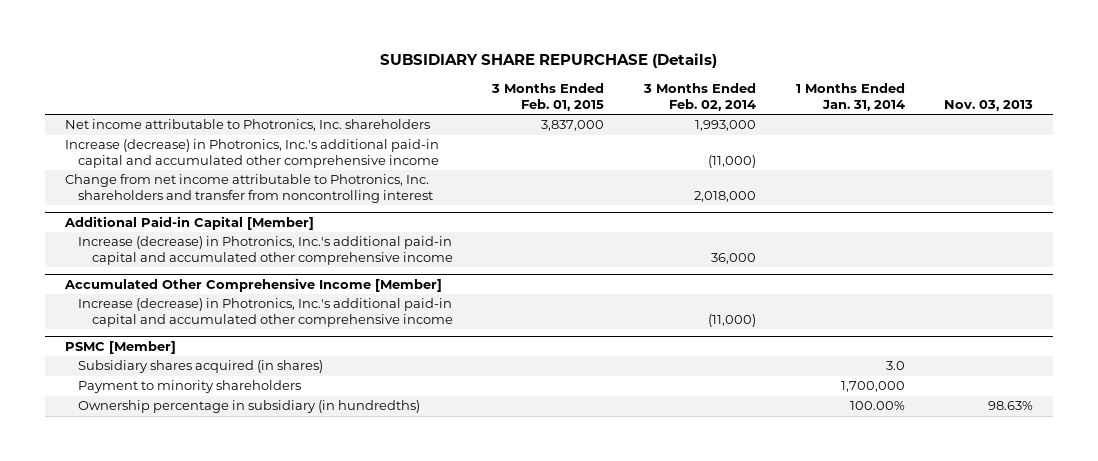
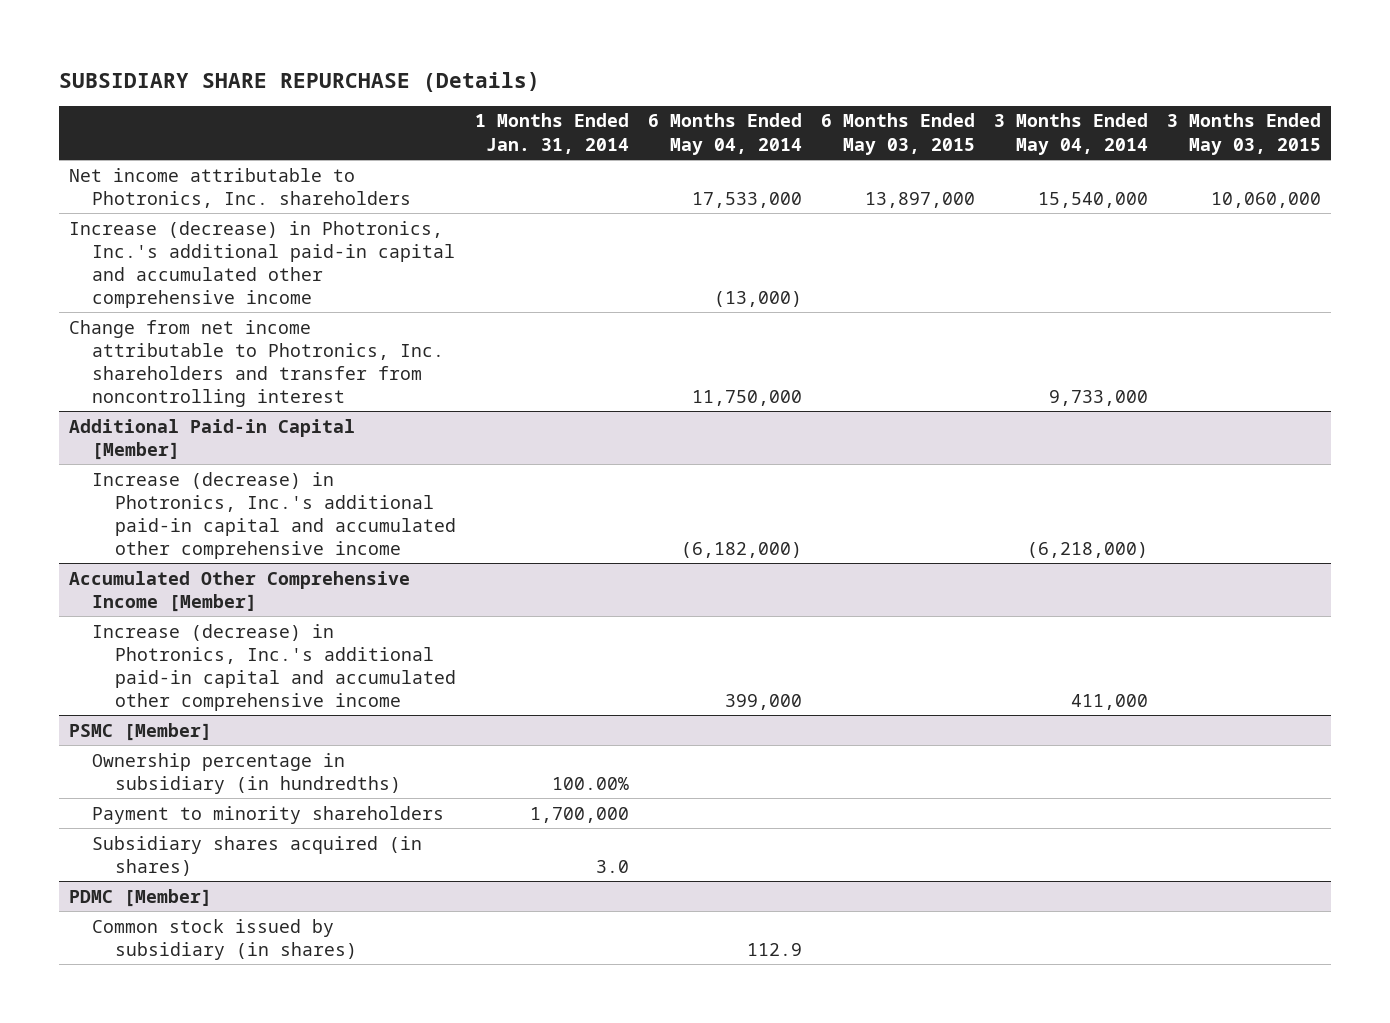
- | 3 Months Ended Feb. 01, 2015 | 3 Months Ended Feb. 02, 2014 | 1 Months Ended Jan. 31, 2014 | Nov. 03, 2013
+ | 1 Months Ended Jan. 31, 2014 | 6 Months Ended May 04, 2014 | 6 Months Ended May 03, 2015 | 3 Months Ended May 04, 2014 | 3 Months Ended May 03, 2015
@ PSMC [Member]
moved down: Payment to minority shareholders | 1,700,000 | | | |
moved down: Subsidiary shares acquired (in shares) | 3.0 | | | |
+ PDMC [Member]
+ Common stock issued by subsidiary (in shares) | | 112.9 | | |

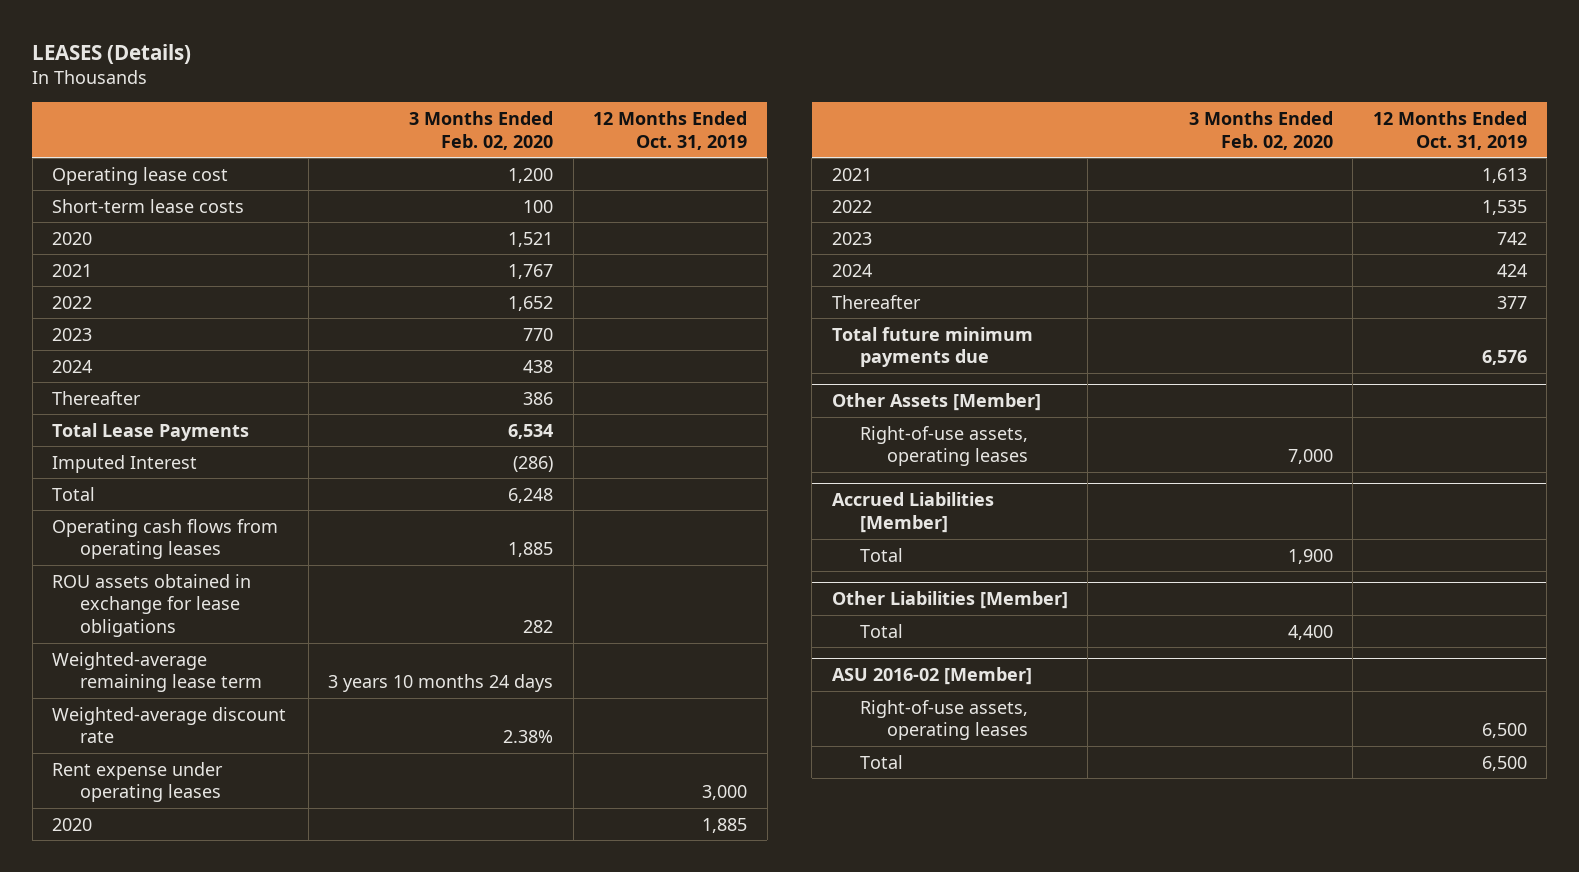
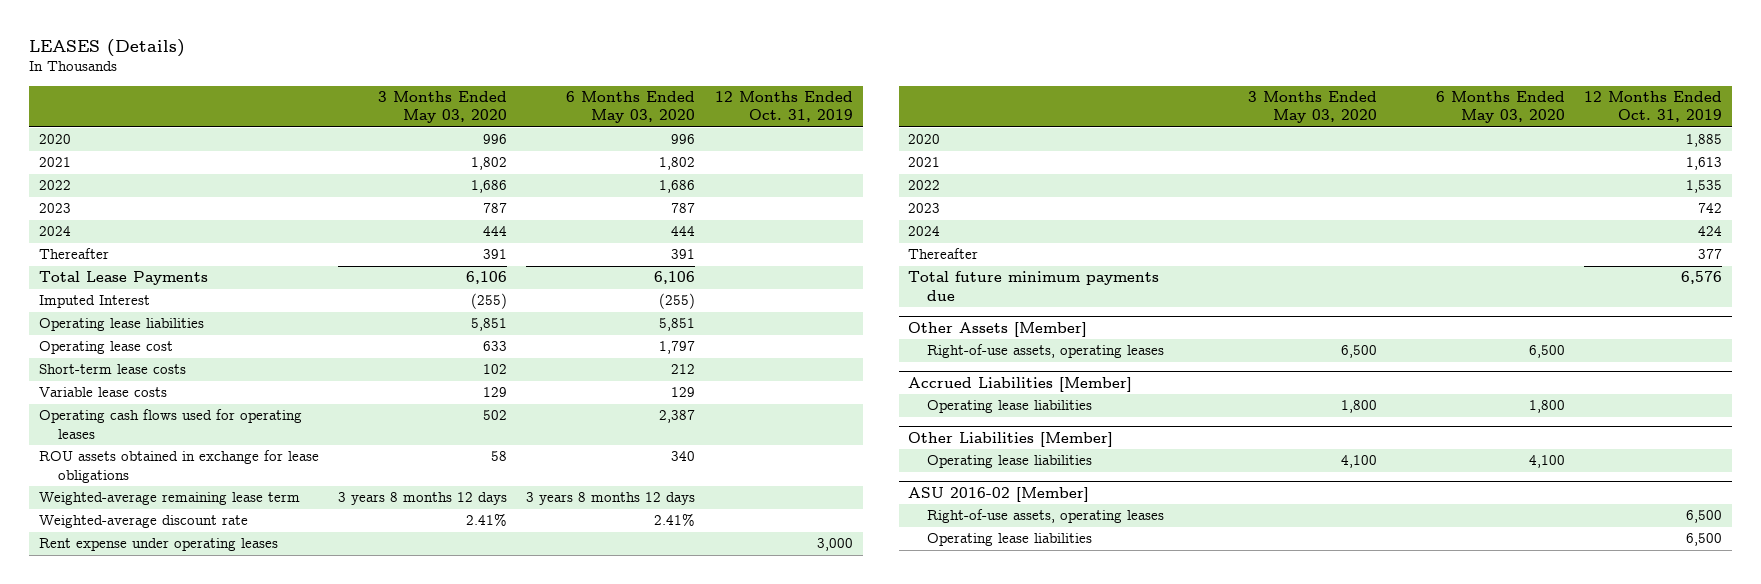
- | 3 Months Ended Feb. 02, 2020 | 12 Months Ended Oct. 31, 2019
+ | 3 Months Ended May 03, 2020 | 6 Months Ended May 03, 2020 | 12 Months Ended Oct. 31, 2019
- Total | 6,248 |
- Operating cash flows from operating leases | 1,885 |
+ Operating lease liabilities | 5,851 | 5,851 |
moved down: Operating lease cost | 633 | 1,797 |
moved down: Short-term lease costs | 102 | 212 |
+ Variable lease costs | 129 | 129 |
+ Operating cash flows used for operating leases | 502 | 2,387 |
@ Accrued Liabilities [Member]
- Total | 1,900 |
+ Operating lease liabilities | 1,800 | 1,800 |
@ Other Liabilities [Member]
- Total | 4,400 |
+ Operating lease liabilities | 4,100 | 4,100 |
@ ASU 2016-02 [Member]
- Total | | 6,500
+ Operating lease liabilities | | | 6,500

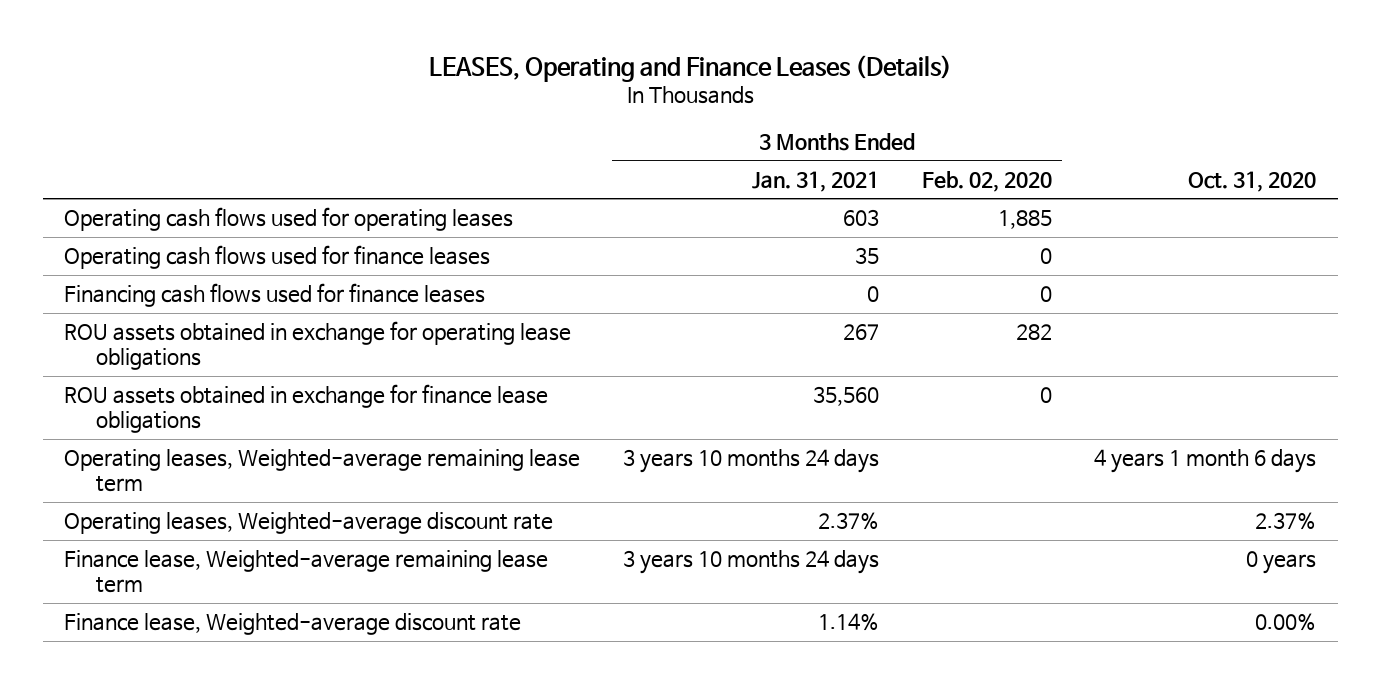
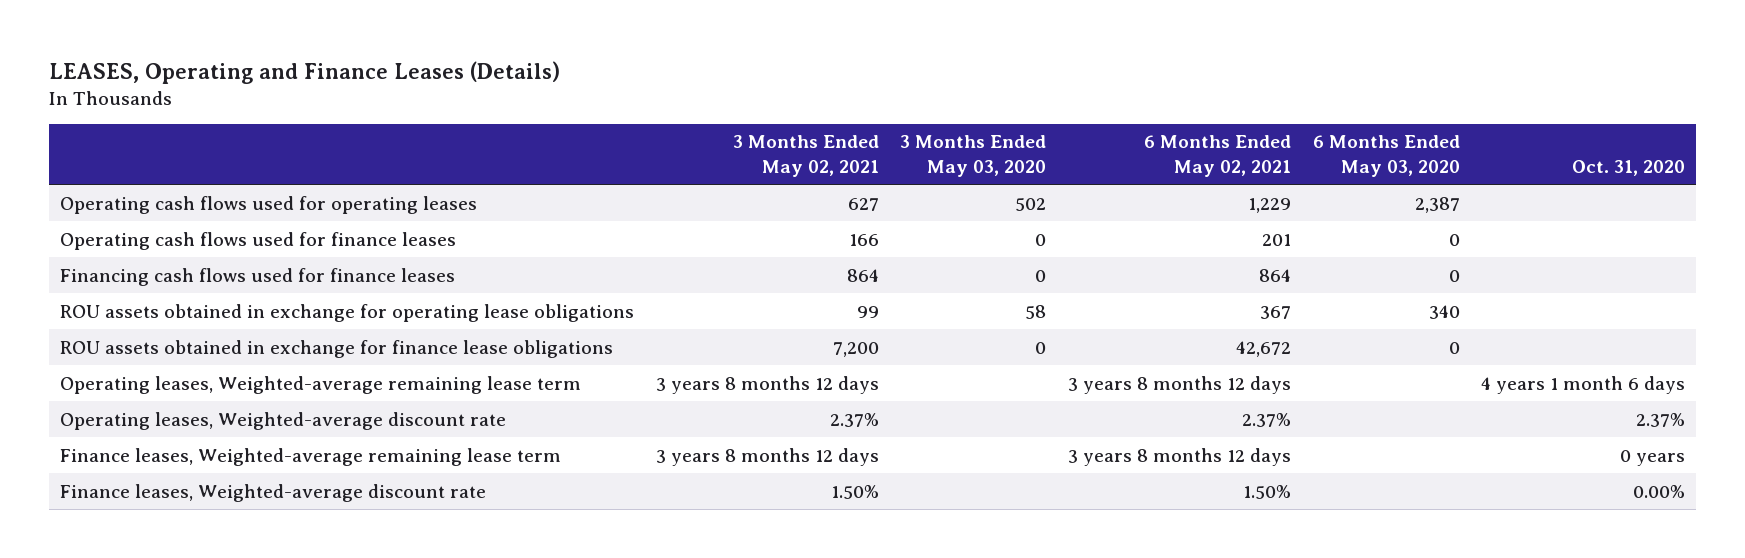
- | 3 Months Ended Jan. 31, 2021 | 3 Months Ended Feb. 02, 2020 | Oct. 31, 2020
+ | 3 Months Ended May 02, 2021 | 3 Months Ended May 03, 2020 | 6 Months Ended May 02, 2021 | 6 Months Ended May 03, 2020 | Oct. 31, 2020
- Finance lease, Weighted-average remaining lease term | 3 years 10 months 24 days | | 0 years
- Finance lease, Weighted-average discount rate | 1.14% | | 0.00%
+ Finance leases, Weighted-average remaining lease term | 3 years 8 months 12 days | | 3 years 8 months 12 days | | 0 years
+ Finance leases, Weighted-average discount rate | 1.50% | | 1.50% | | 0.00%

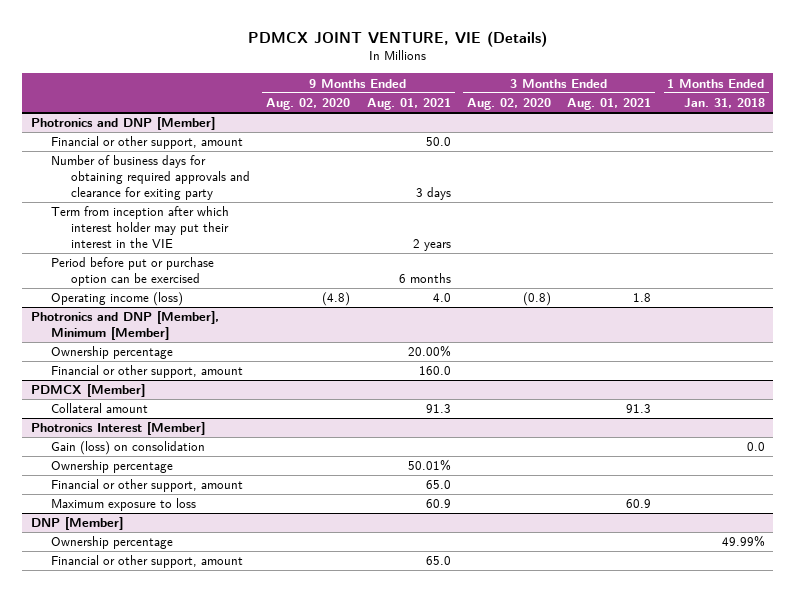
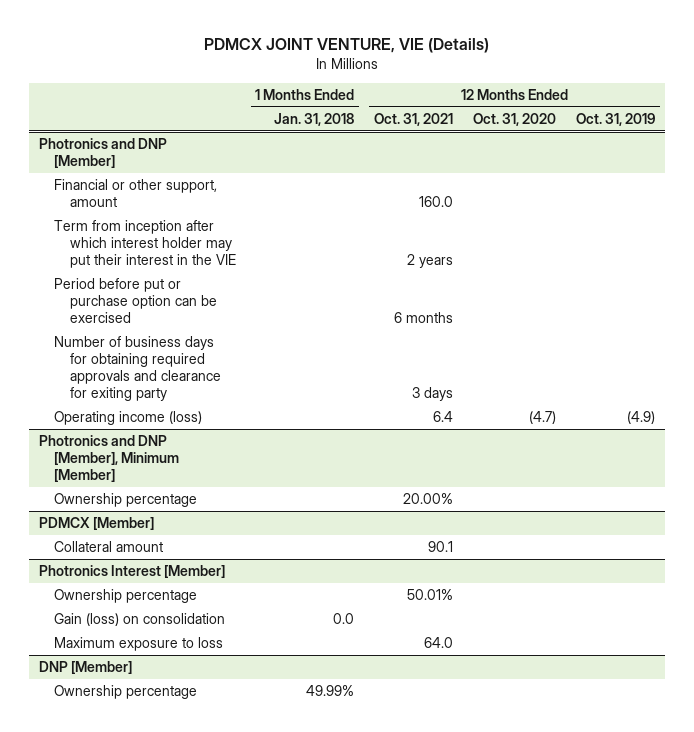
- | 9 Months Ended Aug. 02, 2020 | 9 Months Ended Aug. 01, 2021 | 3 Months Ended Aug. 02, 2020 | 3 Months Ended Aug. 01, 2021 | 1 Months Ended Jan. 31, 2018
+ | 1 Months Ended Jan. 31, 2018 | 12 Months Ended Oct. 31, 2021 | 12 Months Ended Oct. 31, 2020 | 12 Months Ended Oct. 31, 2019
@ Photronics and DNP [Member]
moved down: Number of business days for obtaining required approvals and clearance for exiting party | | 3 days | |
@ Photronics and DNP [Member], Minimum [Member]
- Financial or other support, amount | | 160.0 | | |
@ Photronics Interest [Member]
- Financial or other support, amount | | 65.0 | | |
moved down: Gain (loss) on consolidation | 0.0 | | |
@ DNP [Member]
- Financial or other support, amount | | 65.0 | | |

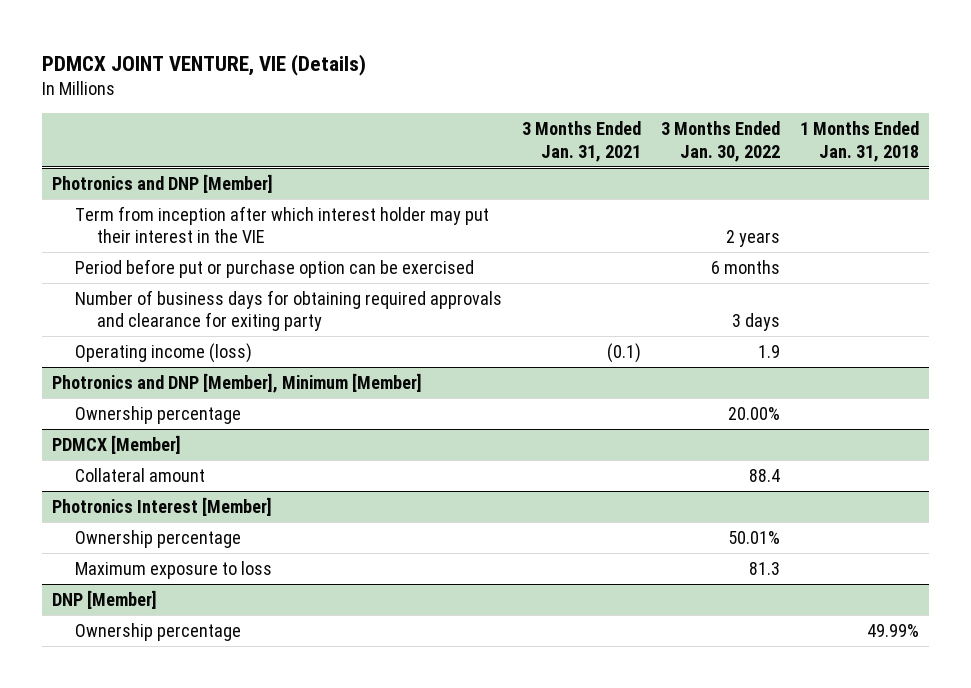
- | 1 Months Ended Jan. 31, 2018 | 12 Months Ended Oct. 31, 2021 | 12 Months Ended Oct. 31, 2020 | 12 Months Ended Oct. 31, 2019
+ | 3 Months Ended Jan. 31, 2021 | 3 Months Ended Jan. 30, 2022 | 1 Months Ended Jan. 31, 2018
@ Photronics and DNP [Member]
- Financial or other support, amount | | 160.0 | |
@ Photronics Interest [Member]
- Gain (loss) on consolidation | 0.0 | | |

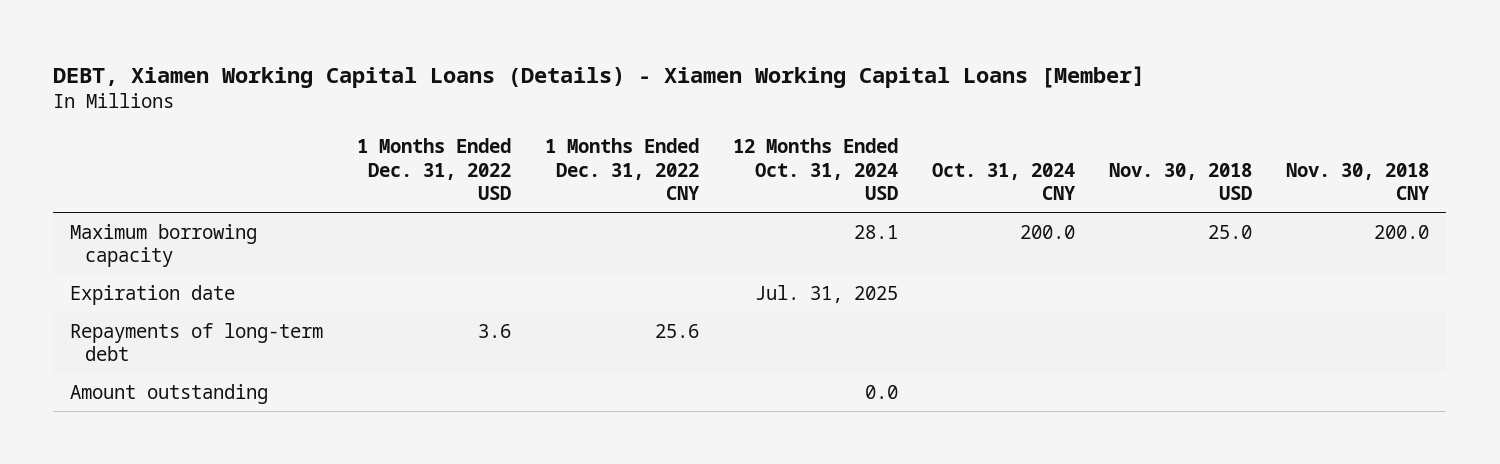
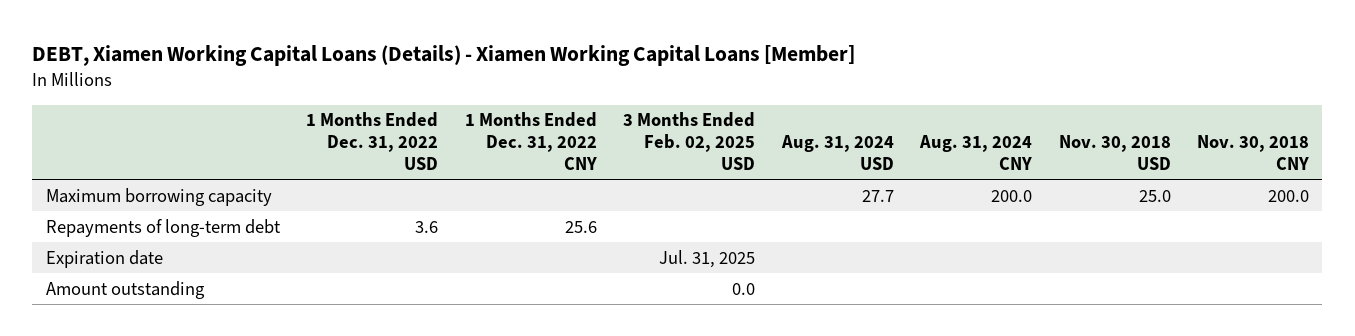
- | 1 Months Ended Dec. 31, 2022 USD | 1 Months Ended Dec. 31, 2022 CNY | 12 Months Ended Oct. 31, 2024 USD | Oct. 31, 2024 CNY | Nov. 30, 2018 USD | Nov. 30, 2018 CNY
+ | 1 Months Ended Dec. 31, 2022 USD | 1 Months Ended Dec. 31, 2022 CNY | 3 Months Ended Feb. 02, 2025 USD | Aug. 31, 2024 USD | Aug. 31, 2024 CNY | Nov. 30, 2018 USD | Nov. 30, 2018 CNY
moved down: Expiration date | | | Jul. 31, 2025 | | | |

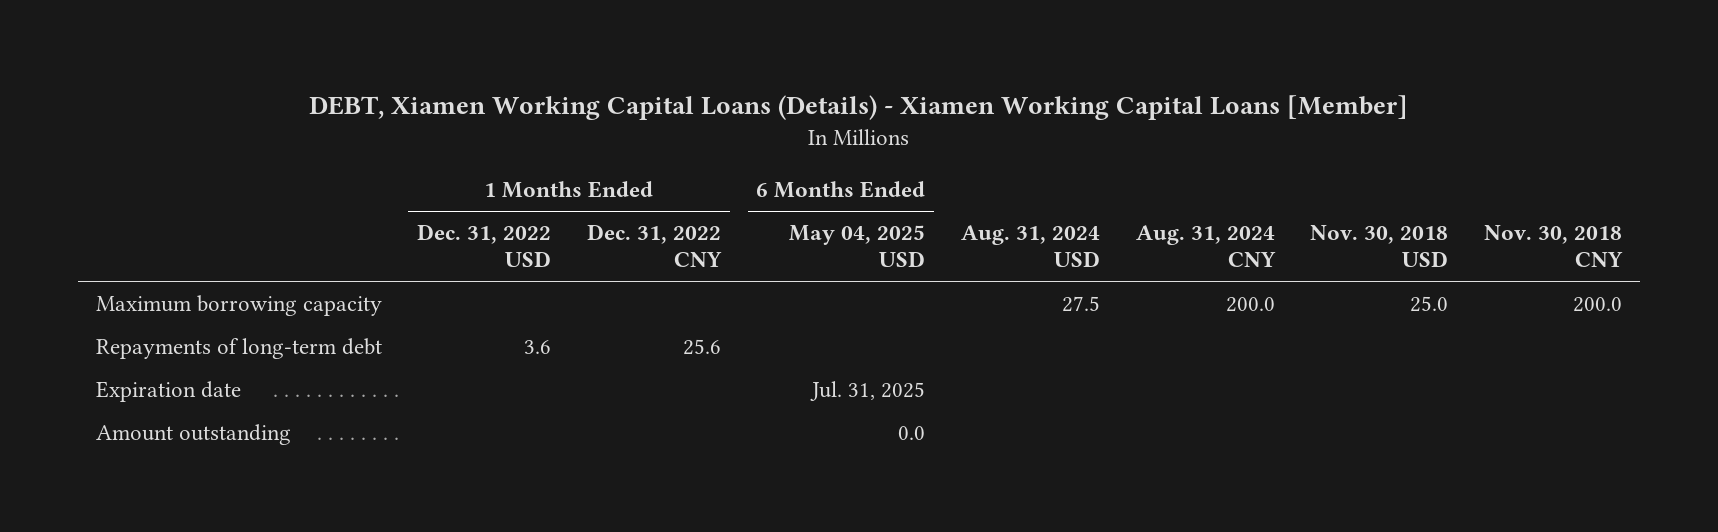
- | 1 Months Ended Dec. 31, 2022 USD | 1 Months Ended Dec. 31, 2022 CNY | 3 Months Ended Feb. 02, 2025 USD | Aug. 31, 2024 USD | Aug. 31, 2024 CNY | Nov. 30, 2018 USD | Nov. 30, 2018 CNY
+ | 1 Months Ended Dec. 31, 2022 USD | 1 Months Ended Dec. 31, 2022 CNY | 6 Months Ended May 04, 2025 USD | Aug. 31, 2024 USD | Aug. 31, 2024 CNY | Nov. 30, 2018 USD | Nov. 30, 2018 CNY
- Maximum borrowing capacity | | | | 27.7 | 200.0 | 25.0 | 200.0
+ Maximum borrowing capacity | | | | 27.5 | 200.0 | 25.0 | 200.0

